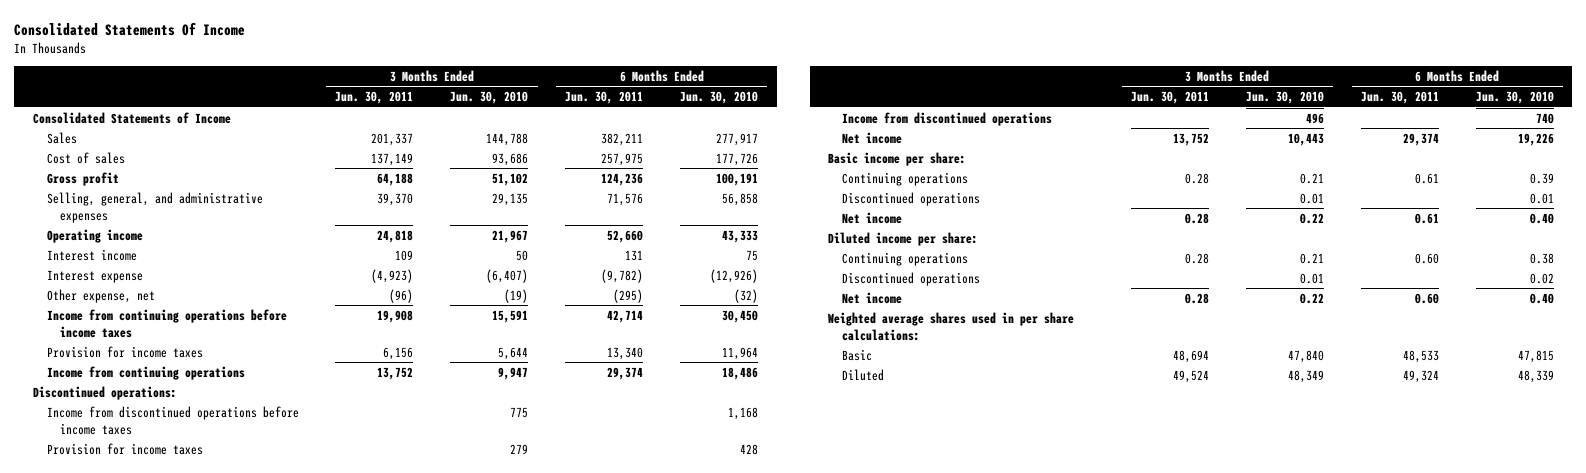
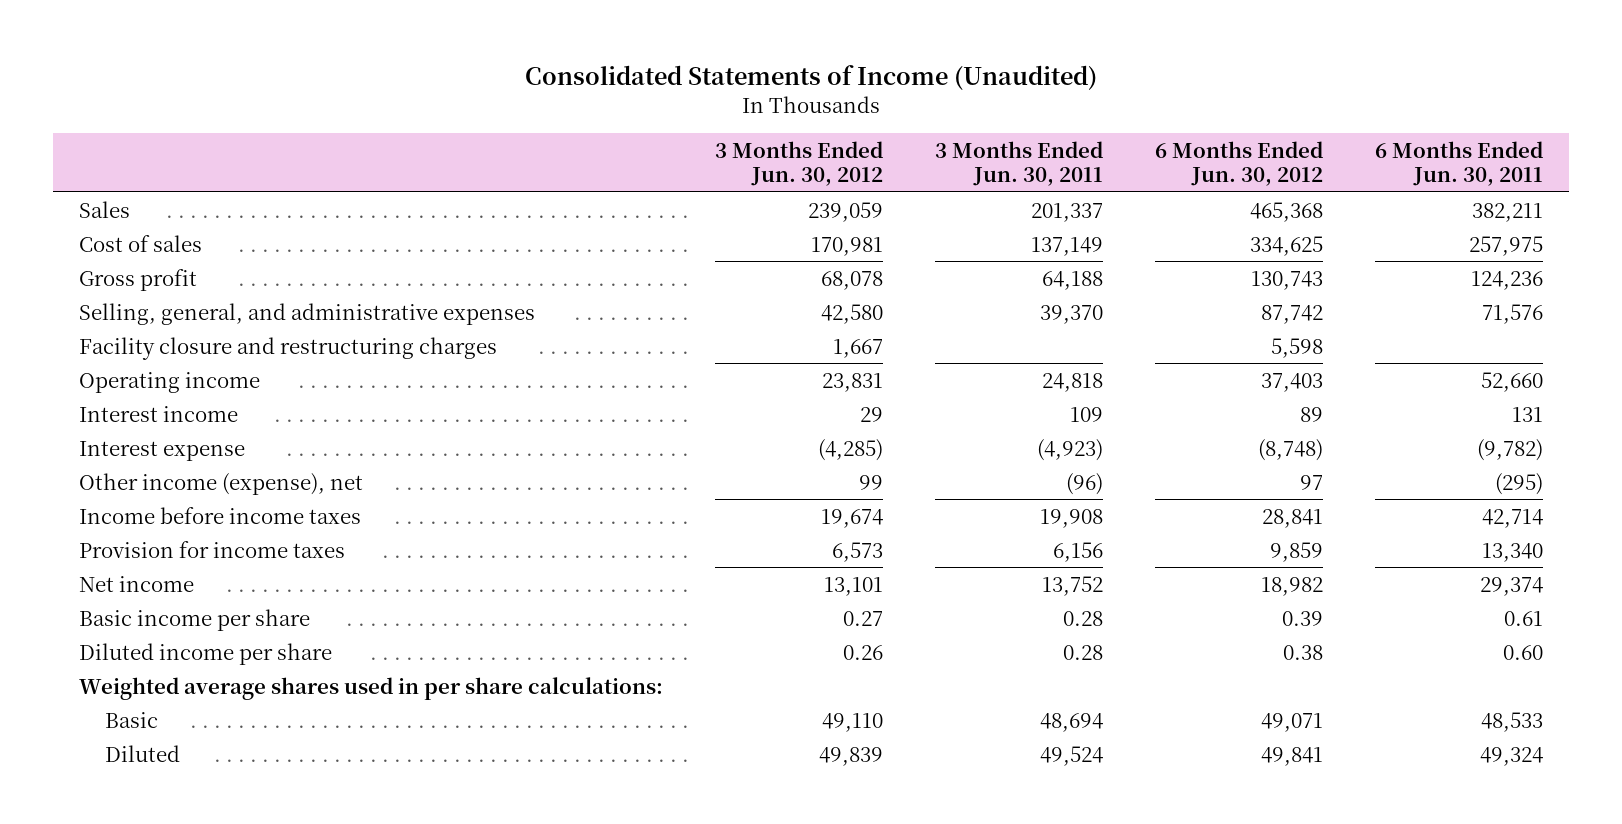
- Consolidated Statements Of Income
+ Consolidated Statements of Income (Unaudited)
- | 3 Months Ended Jun. 30, 2011 | 3 Months Ended Jun. 30, 2010 | 6 Months Ended Jun. 30, 2011 | 6 Months Ended Jun. 30, 2010
+ | 3 Months Ended Jun. 30, 2012 | 3 Months Ended Jun. 30, 2011 | 6 Months Ended Jun. 30, 2012 | 6 Months Ended Jun. 30, 2011
- Consolidated Statements of Income
+ Facility closure and restructuring charges | 1,667 | | 5,598 |
- Other expense, net | (96) | (19) | (295) | (32)
- Income from continuing operations before income taxes | 19,908 | 15,591 | 42,714 | 30,450
+ Other income (expense), net | 99 | (96) | 97 | (295)
+ Income before income taxes | 19,674 | 19,908 | 28,841 | 42,714
- Income from continuing operations | 13,752 | 9,947 | 29,374 | 18,486
- Discontinued operations:
- Income from discontinued operations before income taxes | | 775 | | 1,168
- Provision for income taxes | | 279 | | 428
- Income from discontinued operations | | 496 | | 740
- Basic income per share:
- Continuing operations | 0.28 | 0.21 | 0.61 | 0.39
- Discontinued operations | | 0.01 | | 0.01
- Net income | 0.28 | 0.22 | 0.61 | 0.40
- Diluted income per share:
- Continuing operations | 0.28 | 0.21 | 0.60 | 0.38
- Discontinued operations | | 0.01 | | 0.02
- Net income | 0.28 | 0.22 | 0.60 | 0.40
+ Basic income per share | 0.27 | 0.28 | 0.39 | 0.61
+ Diluted income per share | 0.26 | 0.28 | 0.38 | 0.60

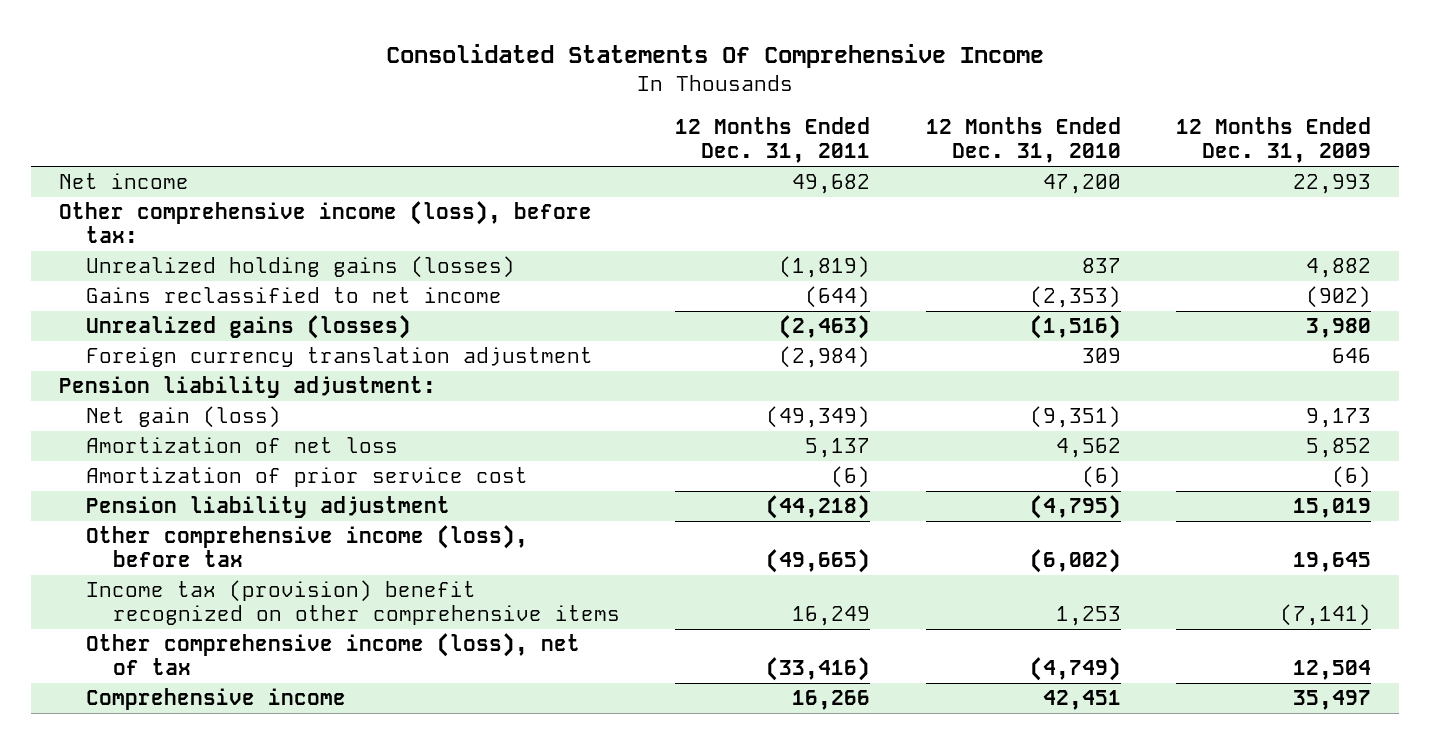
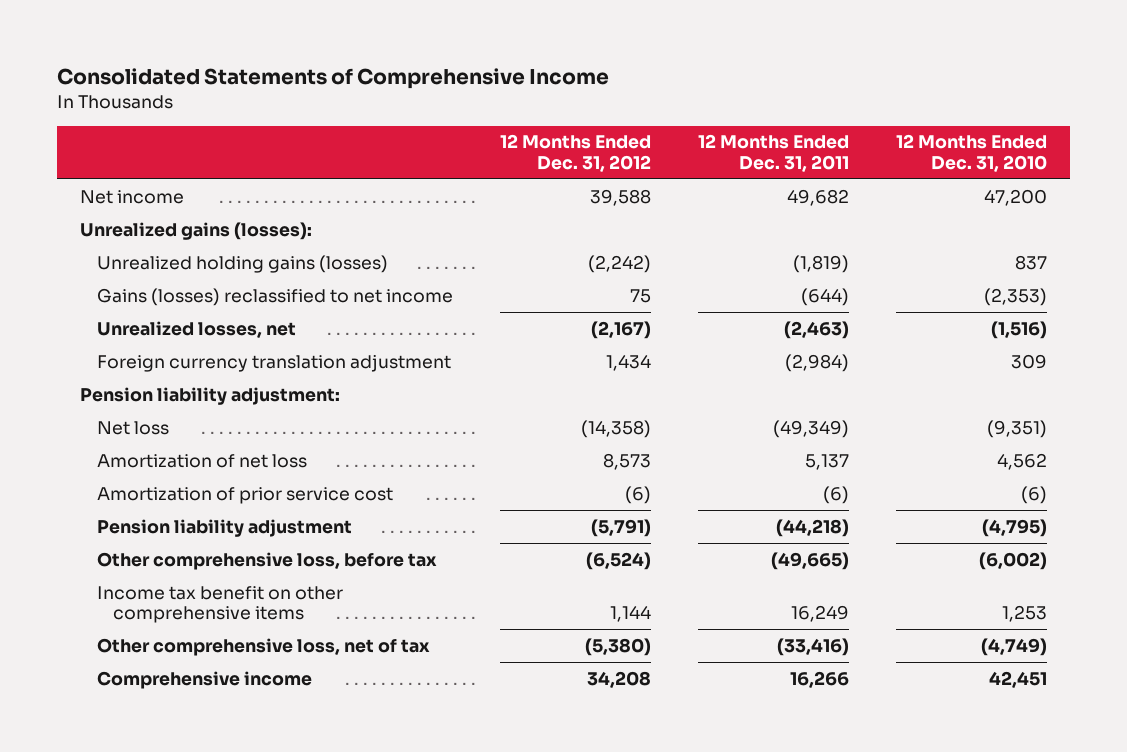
- Consolidated Statements Of Comprehensive Income
+ Consolidated Statements of Comprehensive Income
- | 12 Months Ended Dec. 31, 2011 | 12 Months Ended Dec. 31, 2010 | 12 Months Ended Dec. 31, 2009
+ | 12 Months Ended Dec. 31, 2012 | 12 Months Ended Dec. 31, 2011 | 12 Months Ended Dec. 31, 2010
- Other comprehensive income (loss), before tax:
+ Unrealized gains (losses):
- Gains reclassified to net income | (644) | (2,353) | (902)
- Unrealized gains (losses) | (2,463) | (1,516) | 3,980
+ Gains (losses) reclassified to net income | 75 | (644) | (2,353)
+ Unrealized losses, net | (2,167) | (2,463) | (1,516)
- Net gain (loss) | (49,349) | (9,351) | 9,173
+ Net loss | (14,358) | (49,349) | (9,351)
- Other comprehensive income (loss), before tax | (49,665) | (6,002) | 19,645
- Income tax (provision) benefit recognized on other comprehensive items | 16,249 | 1,253 | (7,141)
- Other comprehensive income (loss), net of tax | (33,416) | (4,749) | 12,504
+ Other comprehensive loss, before tax | (6,524) | (49,665) | (6,002)
+ Income tax benefit on other comprehensive items | 1,144 | 16,249 | 1,253
+ Other comprehensive loss, net of tax | (5,380) | (33,416) | (4,749)

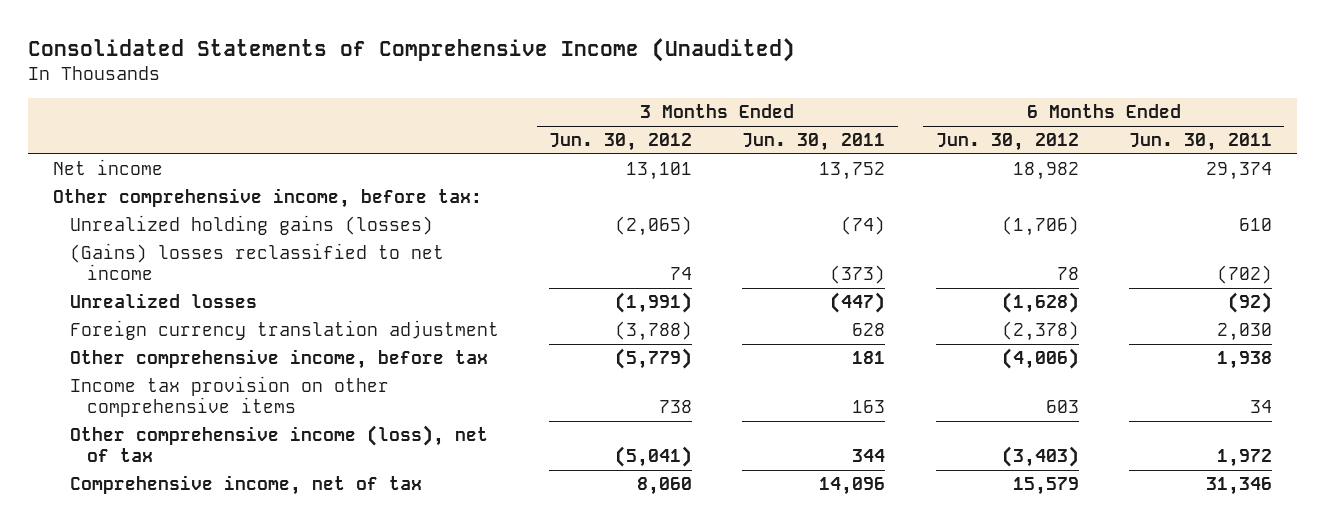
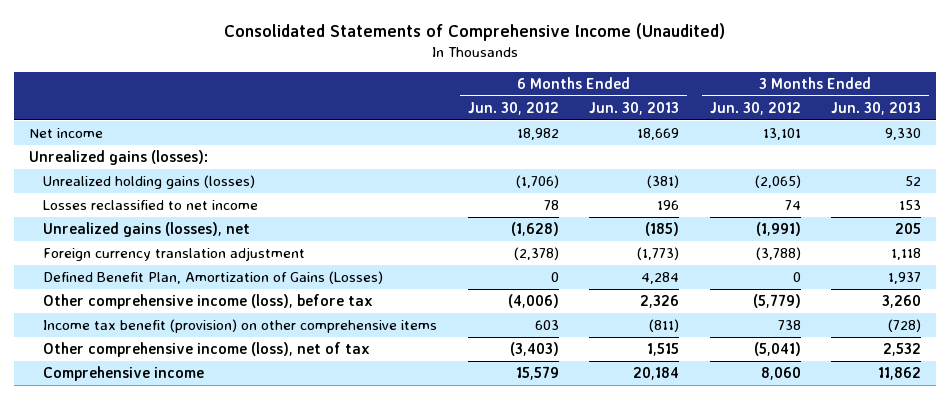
- | 3 Months Ended Jun. 30, 2012 | 3 Months Ended Jun. 30, 2011 | 6 Months Ended Jun. 30, 2012 | 6 Months Ended Jun. 30, 2011
+ | 6 Months Ended Jun. 30, 2012 | 6 Months Ended Jun. 30, 2013 | 3 Months Ended Jun. 30, 2012 | 3 Months Ended Jun. 30, 2013
- Other comprehensive income, before tax:
+ Unrealized gains (losses):
- (Gains) losses reclassified to net income | 74 | (373) | 78 | (702)
- Unrealized losses | (1,991) | (447) | (1,628) | (92)
+ Losses reclassified to net income | 78 | 196 | 74 | 153
+ Unrealized gains (losses), net | (1,628) | (185) | (1,991) | 205
- Other comprehensive income, before tax | (5,779) | 181 | (4,006) | 1,938
- Income tax provision on other comprehensive items | 738 | 163 | 603 | 34
+ Defined Benefit Plan, Amortization of Gains (Losses) | 0 | 4,284 | 0 | 1,937
+ Other comprehensive income (loss), before tax | (4,006) | 2,326 | (5,779) | 3,260
+ Income tax benefit (provision) on other comprehensive items | 603 | (811) | 738 | (728)
- Comprehensive income, net of tax | 8,060 | 14,096 | 15,579 | 31,346
+ Comprehensive income | 15,579 | 20,184 | 8,060 | 11,862

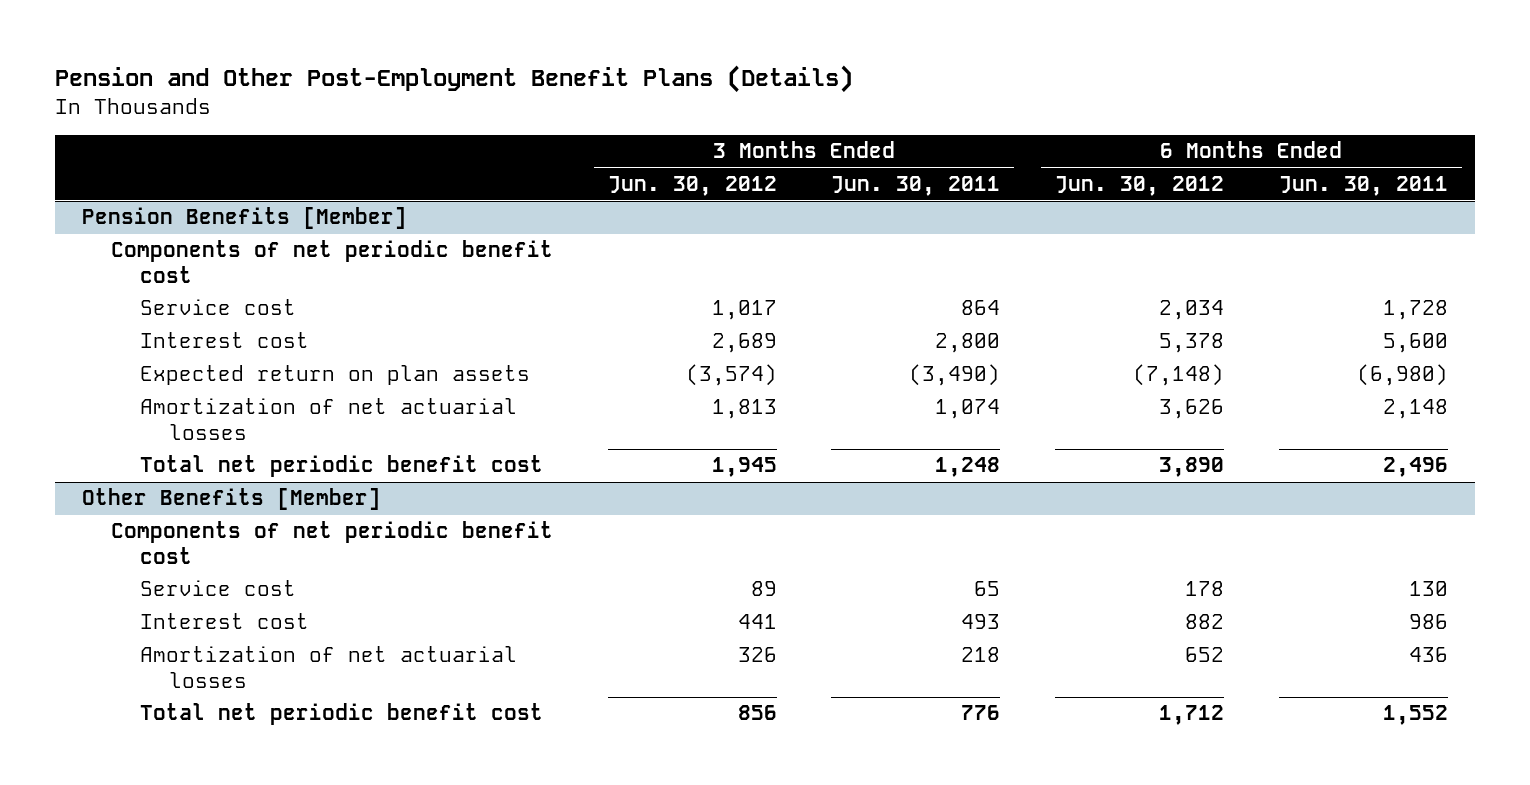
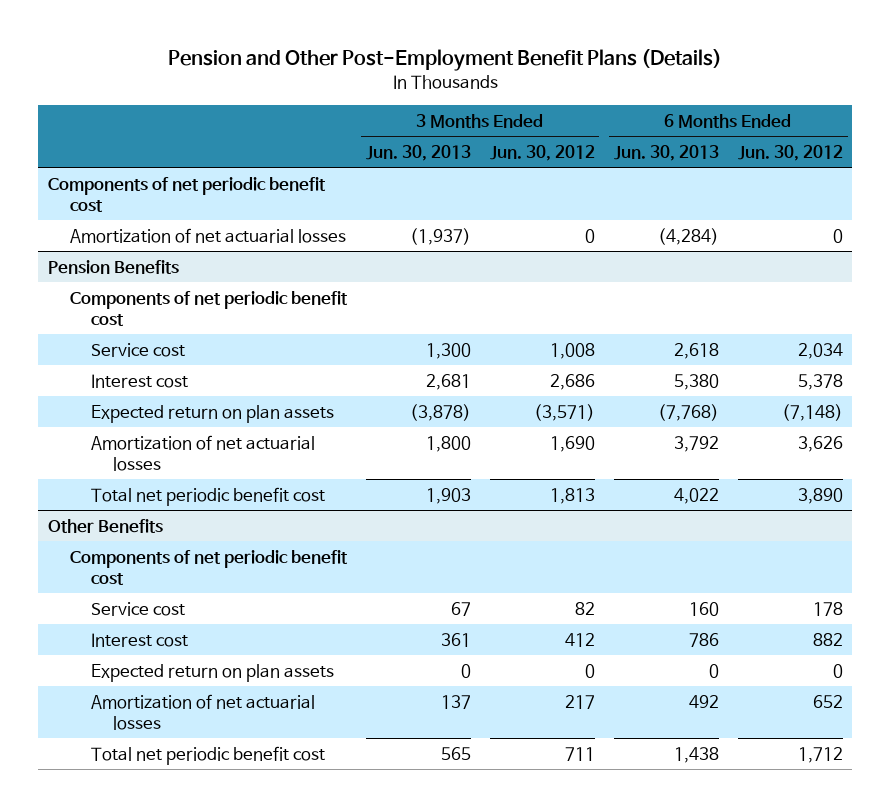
- | 3 Months Ended Jun. 30, 2012 | 3 Months Ended Jun. 30, 2011 | 6 Months Ended Jun. 30, 2012 | 6 Months Ended Jun. 30, 2011
+ | 3 Months Ended Jun. 30, 2013 | 3 Months Ended Jun. 30, 2012 | 6 Months Ended Jun. 30, 2013 | 6 Months Ended Jun. 30, 2012
- Pension Benefits [Member]
- Service cost | 1,017 | 864 | 2,034 | 1,728
- Interest cost | 2,689 | 2,800 | 5,378 | 5,600
- Expected return on plan assets | (3,574) | (3,490) | (7,148) | (6,980)
- Amortization of net actuarial losses | 1,813 | 1,074 | 3,626 | 2,148
- Total net periodic benefit cost | 1,945 | 1,248 | 3,890 | 2,496
- Other Benefits [Member]
+ Amortization of net actuarial losses | (1,937) | 0 | (4,284) | 0
+ Pension Benefits
- Service cost | 89 | 65 | 178 | 130
- Interest cost | 441 | 493 | 882 | 986
- Amortization of net actuarial losses | 326 | 218 | 652 | 436
- Total net periodic benefit cost | 856 | 776 | 1,712 | 1,552
+ Service cost | 1,300 | 1,008 | 2,618 | 2,034
+ Interest cost | 2,681 | 2,686 | 5,380 | 5,378
+ Expected return on plan assets | (3,878) | (3,571) | (7,768) | (7,148)
+ Amortization of net actuarial losses | 1,800 | 1,690 | 3,792 | 3,626
+ Total net periodic benefit cost | 1,903 | 1,813 | 4,022 | 3,890
+ Other Benefits
+ Components of net periodic benefit cost
+ Service cost | 67 | 82 | 160 | 178
+ Interest cost | 361 | 412 | 786 | 882
+ Expected return on plan assets | 0 | 0 | 0 | 0
+ Amortization of net actuarial losses | 137 | 217 | 492 | 652
+ Total net periodic benefit cost | 565 | 711 | 1,438 | 1,712

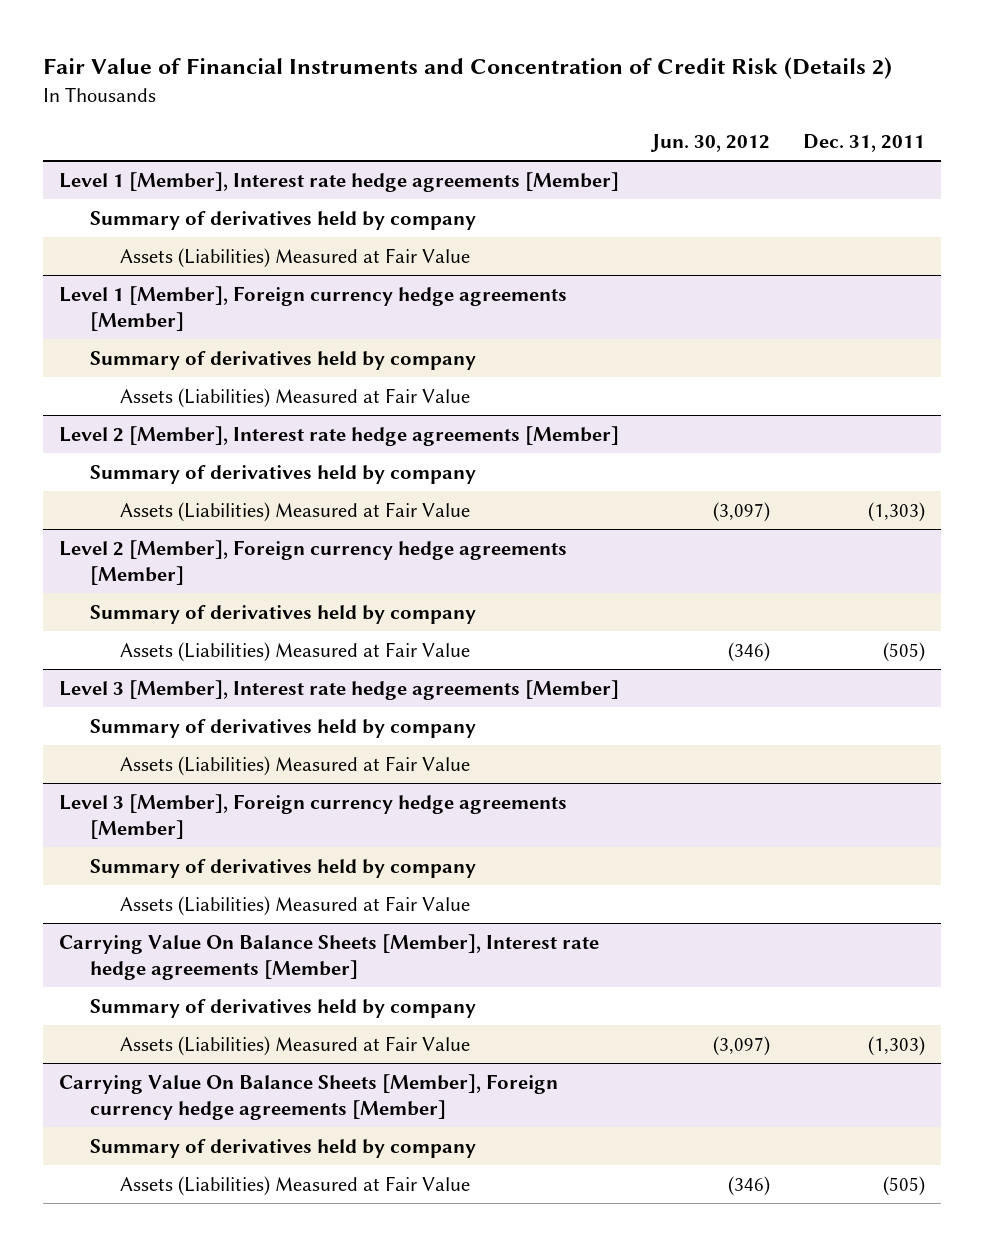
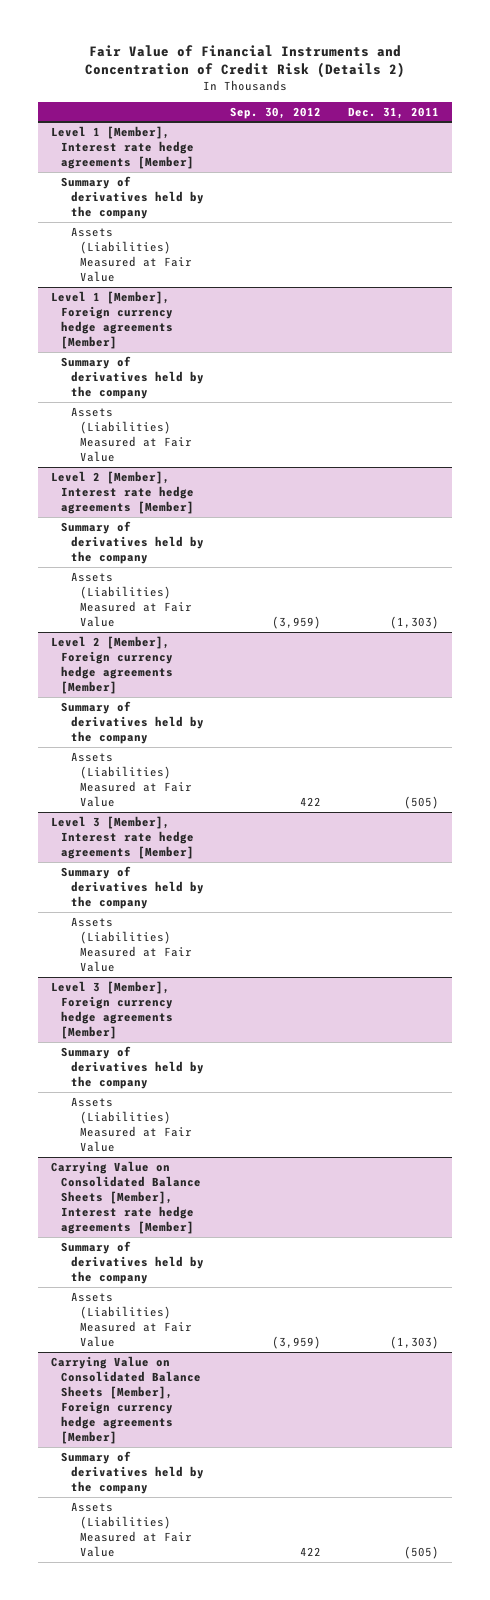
- | Jun. 30, 2012 | Dec. 31, 2011
+ | Sep. 30, 2012 | Dec. 31, 2011
@ Level 1 [Member], Interest rate hedge agreements [Member]
- Summary of derivatives held by company
+ Summary of derivatives held by the company
@ Level 1 [Member], Foreign currency hedge agreements [Member]
- Summary of derivatives held by company
+ Summary of derivatives held by the company
@ Level 2 [Member], Interest rate hedge agreements [Member]
- Summary of derivatives held by company
+ Summary of derivatives held by the company
@ Level 2 [Member], Foreign currency hedge agreements [Member]
- Summary of derivatives held by company
+ Summary of derivatives held by the company
@ Level 3 [Member], Interest rate hedge agreements [Member]
- Summary of derivatives held by company
+ Summary of derivatives held by the company
@ Level 3 [Member], Foreign currency hedge agreements [Member]
- Summary of derivatives held by company
+ Summary of derivatives held by the company
- Carrying Value On Balance Sheets [Member], Interest rate hedge agreements [Member]
- Summary of derivatives held by company
+ Carrying Value on Consolidated Balance Sheets [Member], Interest rate hedge agreements [Member]
+ Summary of derivatives held by the company
- Carrying Value On Balance Sheets [Member], Foreign currency hedge agreements [Member]
- Summary of derivatives held by company
+ Carrying Value on Consolidated Balance Sheets [Member], Foreign currency hedge agreements [Member]
+ Summary of derivatives held by the company

